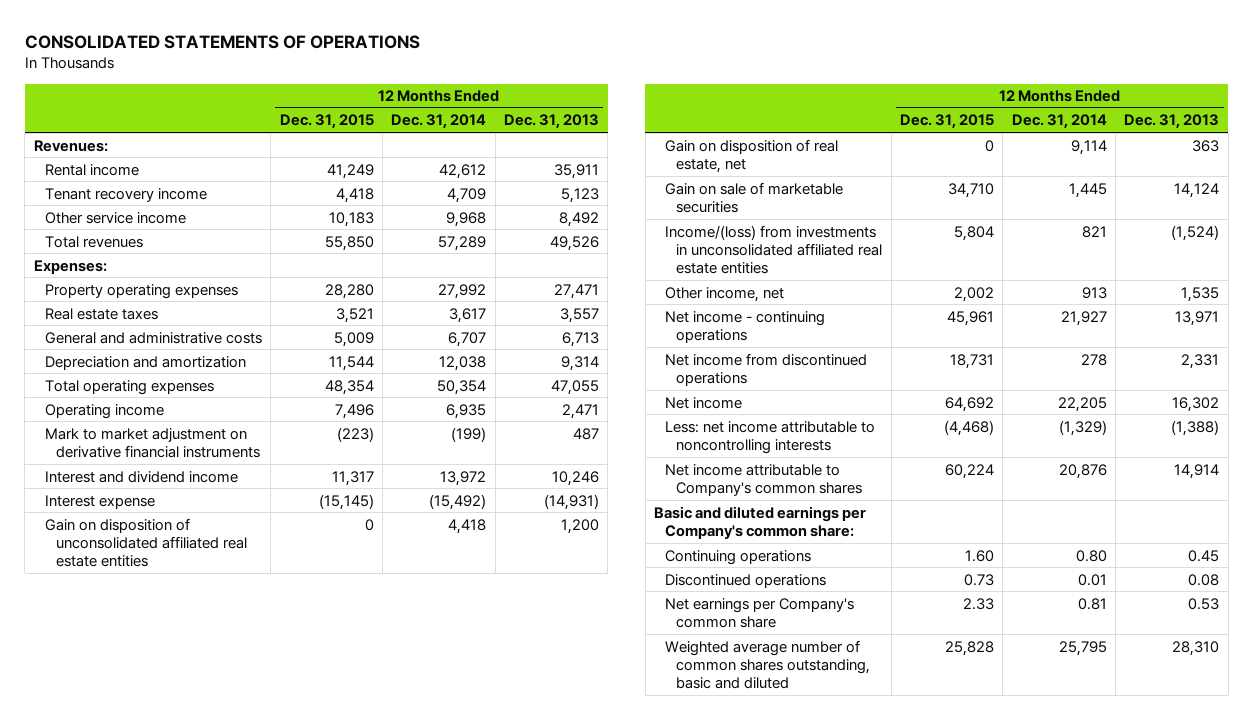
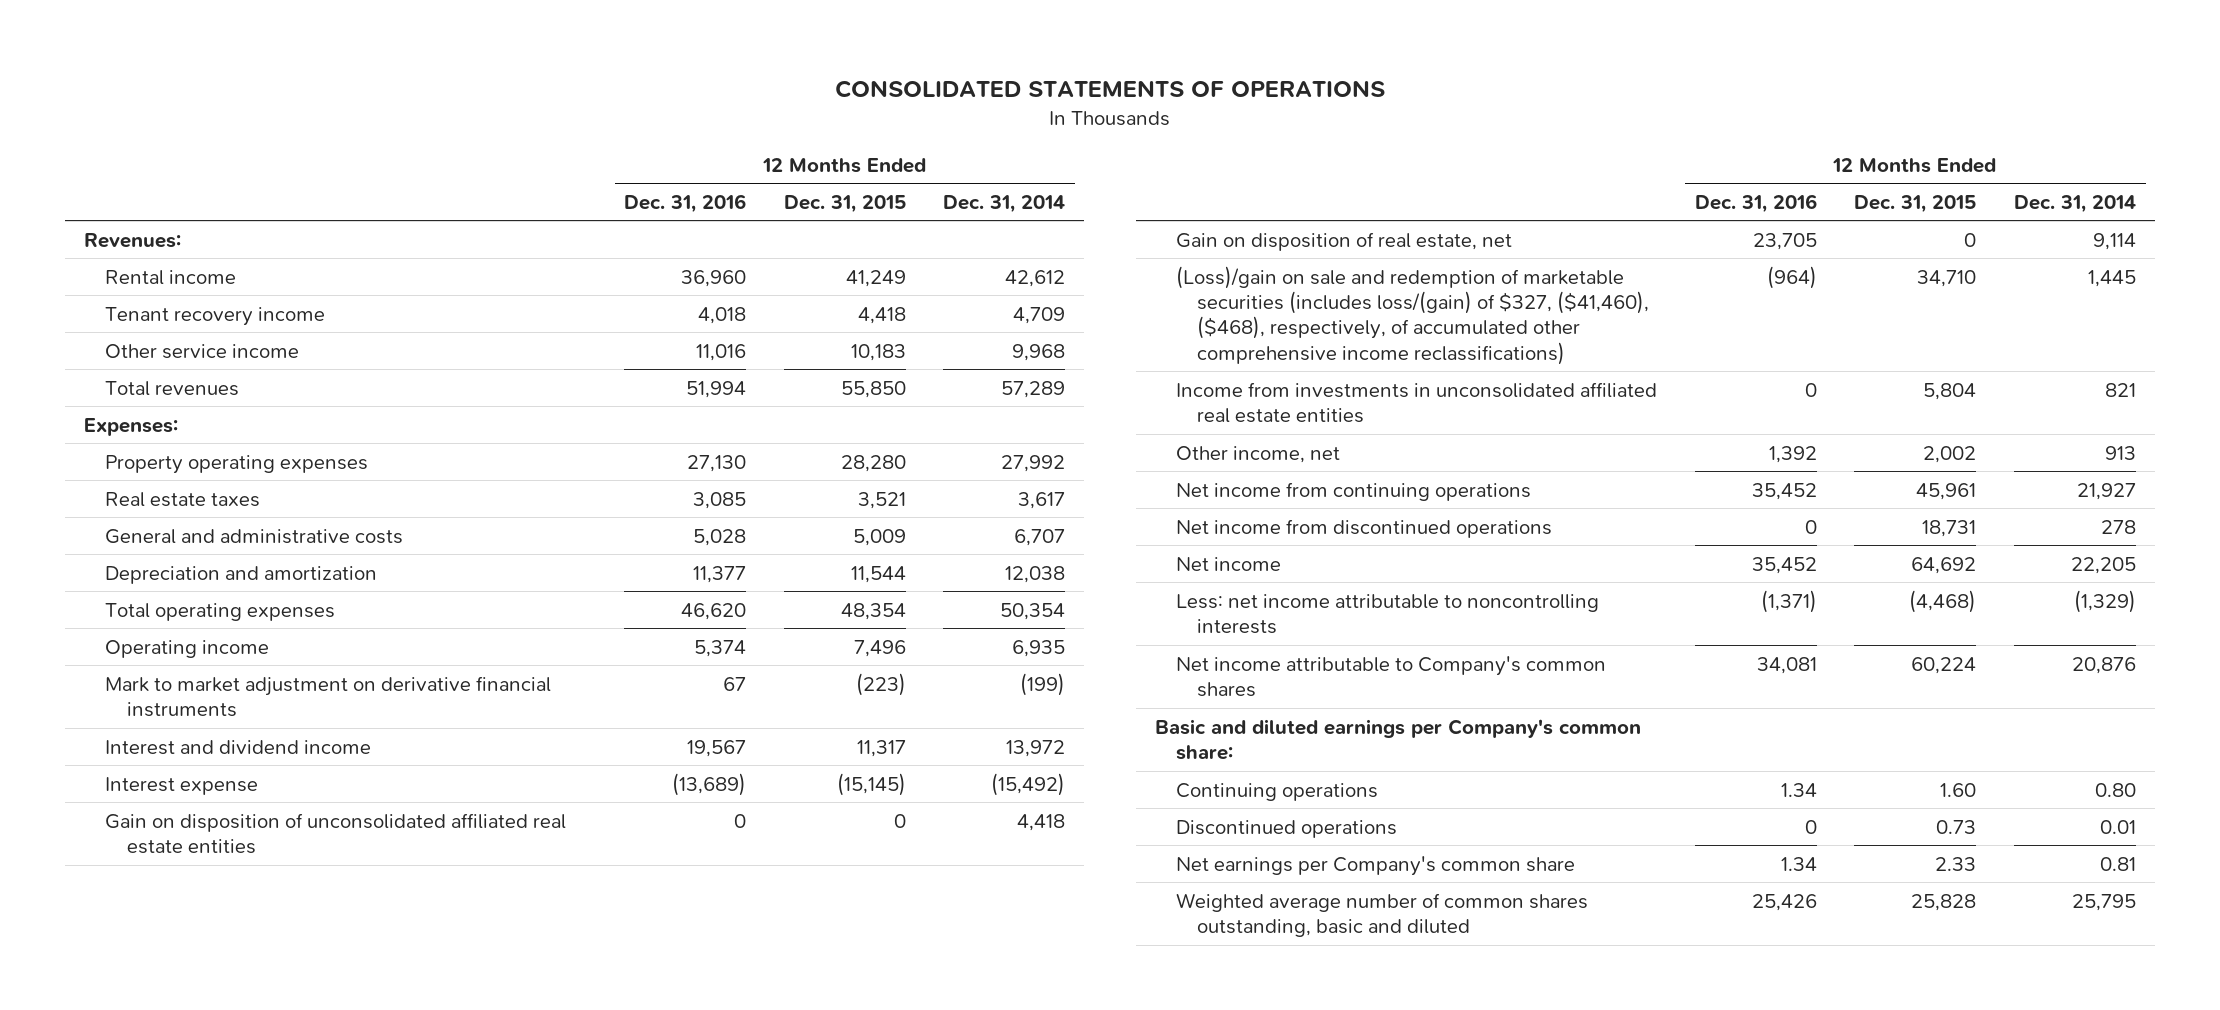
- | 12 Months Ended Dec. 31, 2015 | 12 Months Ended Dec. 31, 2014 | 12 Months Ended Dec. 31, 2013
+ | 12 Months Ended Dec. 31, 2016 | 12 Months Ended Dec. 31, 2015 | 12 Months Ended Dec. 31, 2014
- Gain on sale of marketable securities | 34,710 | 1,445 | 14,124
- Income/(loss) from investments in unconsolidated affiliated real estate entities | 5,804 | 821 | (1,524)
+ (Loss)/gain on sale and redemption of marketable securities (includes loss/(gain) of $327, ($41,460), ($468), respectively, of accumulated other comprehensive income reclassifications) | (964) | 34,710 | 1,445
+ Income from investments in unconsolidated affiliated real estate entities | 0 | 5,804 | 821
- Net income - continuing operations | 45,961 | 21,927 | 13,971
+ Net income from continuing operations | 35,452 | 45,961 | 21,927

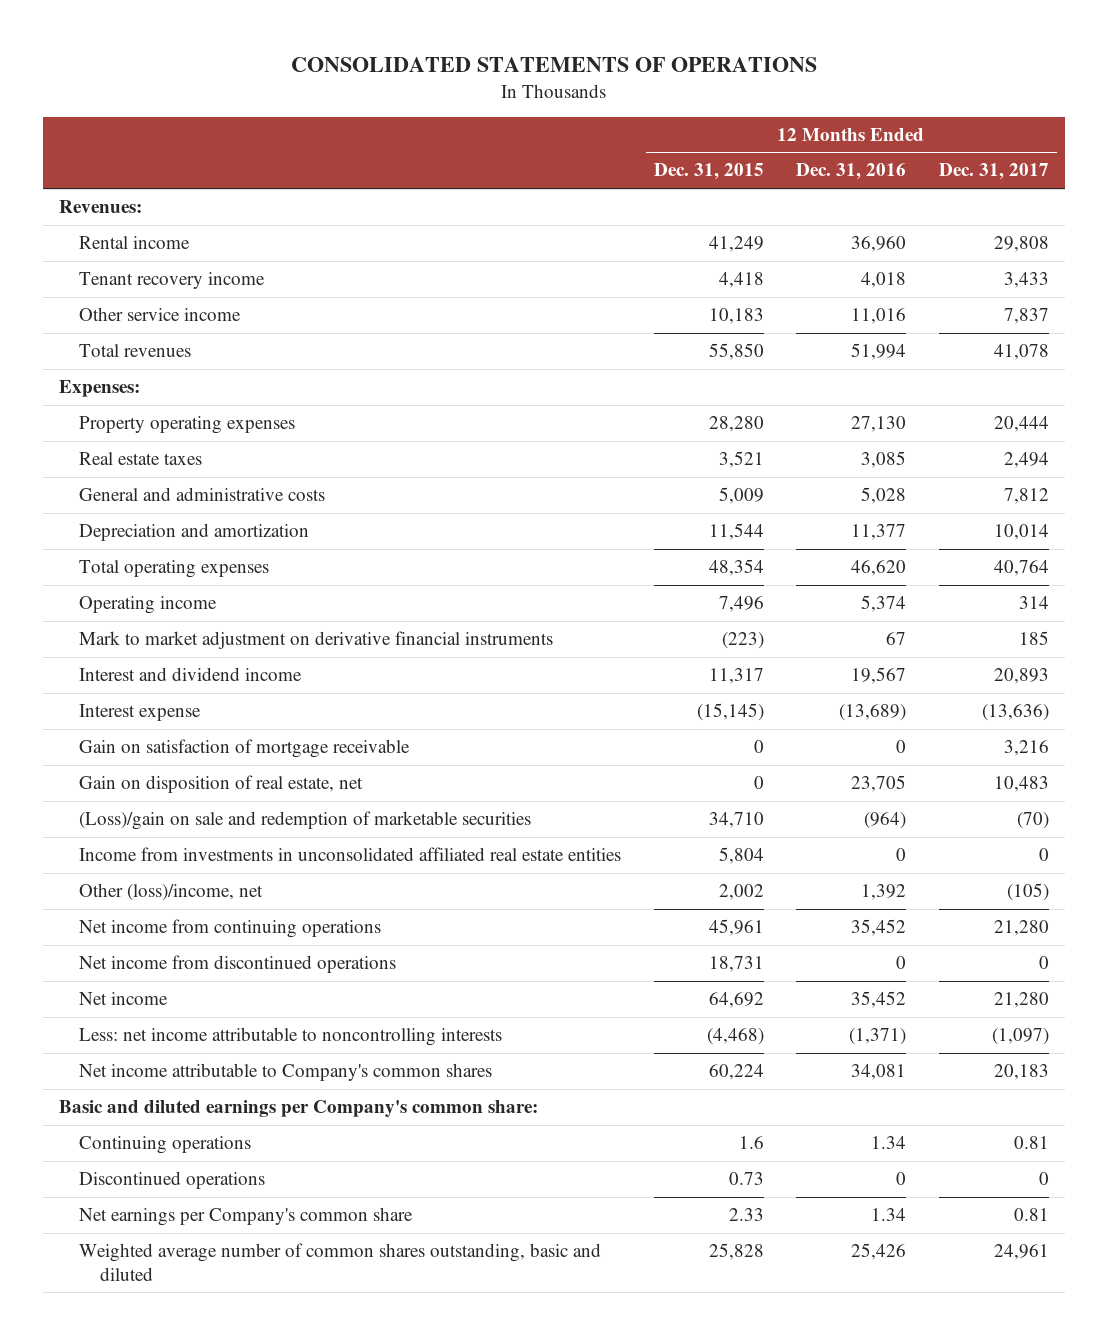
- | 12 Months Ended Dec. 31, 2016 | 12 Months Ended Dec. 31, 2015 | 12 Months Ended Dec. 31, 2014
+ | 12 Months Ended Dec. 31, 2015 | 12 Months Ended Dec. 31, 2016 | 12 Months Ended Dec. 31, 2017
- Gain on disposition of unconsolidated affiliated real estate entities | 0 | 0 | 4,418
+ Gain on satisfaction of mortgage receivable | 0 | 0 | 3,216
- (Loss)/gain on sale and redemption of marketable securities (includes loss/(gain) of $327, ($41,460), ($468), respectively, of accumulated other comprehensive income reclassifications) | (964) | 34,710 | 1,445
+ (Loss)/gain on sale and redemption of marketable securities | 34,710 | (964) | (70)
- Other income, net | 1,392 | 2,002 | 913
+ Other (loss)/income, net | 2,002 | 1,392 | (105)
- Continuing operations | 1.34 | 1.60 | 0.80
+ Continuing operations | 1.6 | 1.34 | 0.81

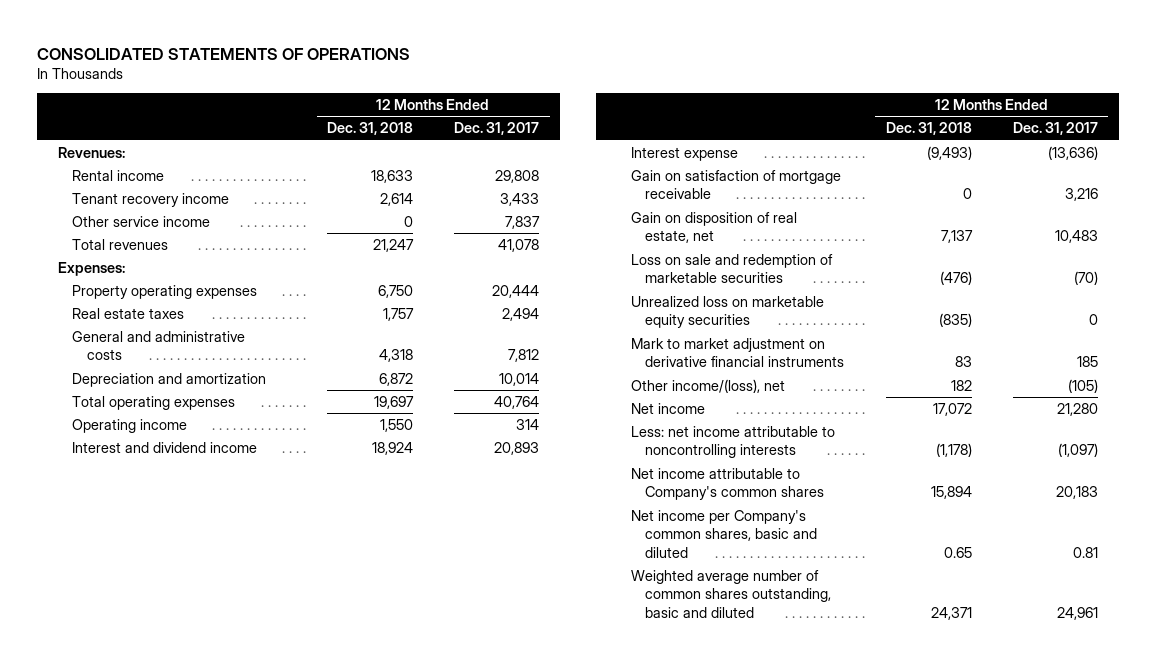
- | 12 Months Ended Dec. 31, 2015 | 12 Months Ended Dec. 31, 2016 | 12 Months Ended Dec. 31, 2017
+ | 12 Months Ended Dec. 31, 2018 | 12 Months Ended Dec. 31, 2017
- (Loss)/gain on sale and redemption of marketable securities | 34,710 | (964) | (70)
- Income from investments in unconsolidated affiliated real estate entities | 5,804 | 0 | 0
- Other (loss)/income, net | 2,002 | 1,392 | (105)
- Net income from continuing operations | 45,961 | 35,452 | 21,280
- Net income from discontinued operations | 18,731 | 0 | 0
+ Loss on sale and redemption of marketable securities | (476) | (70)
+ Unrealized loss on marketable equity securities | (835) | 0
moved down: Mark to market adjustment on derivative financial instruments | 83 | 185
+ Other income/(loss), net | 182 | (105)
- Basic and diluted earnings per Company's common share:
- Continuing operations | 1.6 | 1.34 | 0.81
- Discontinued operations | 0.73 | 0 | 0
- Net earnings per Company's common share | 2.33 | 1.34 | 0.81
+ Net income per Company's common shares, basic and diluted | 0.65 | 0.81

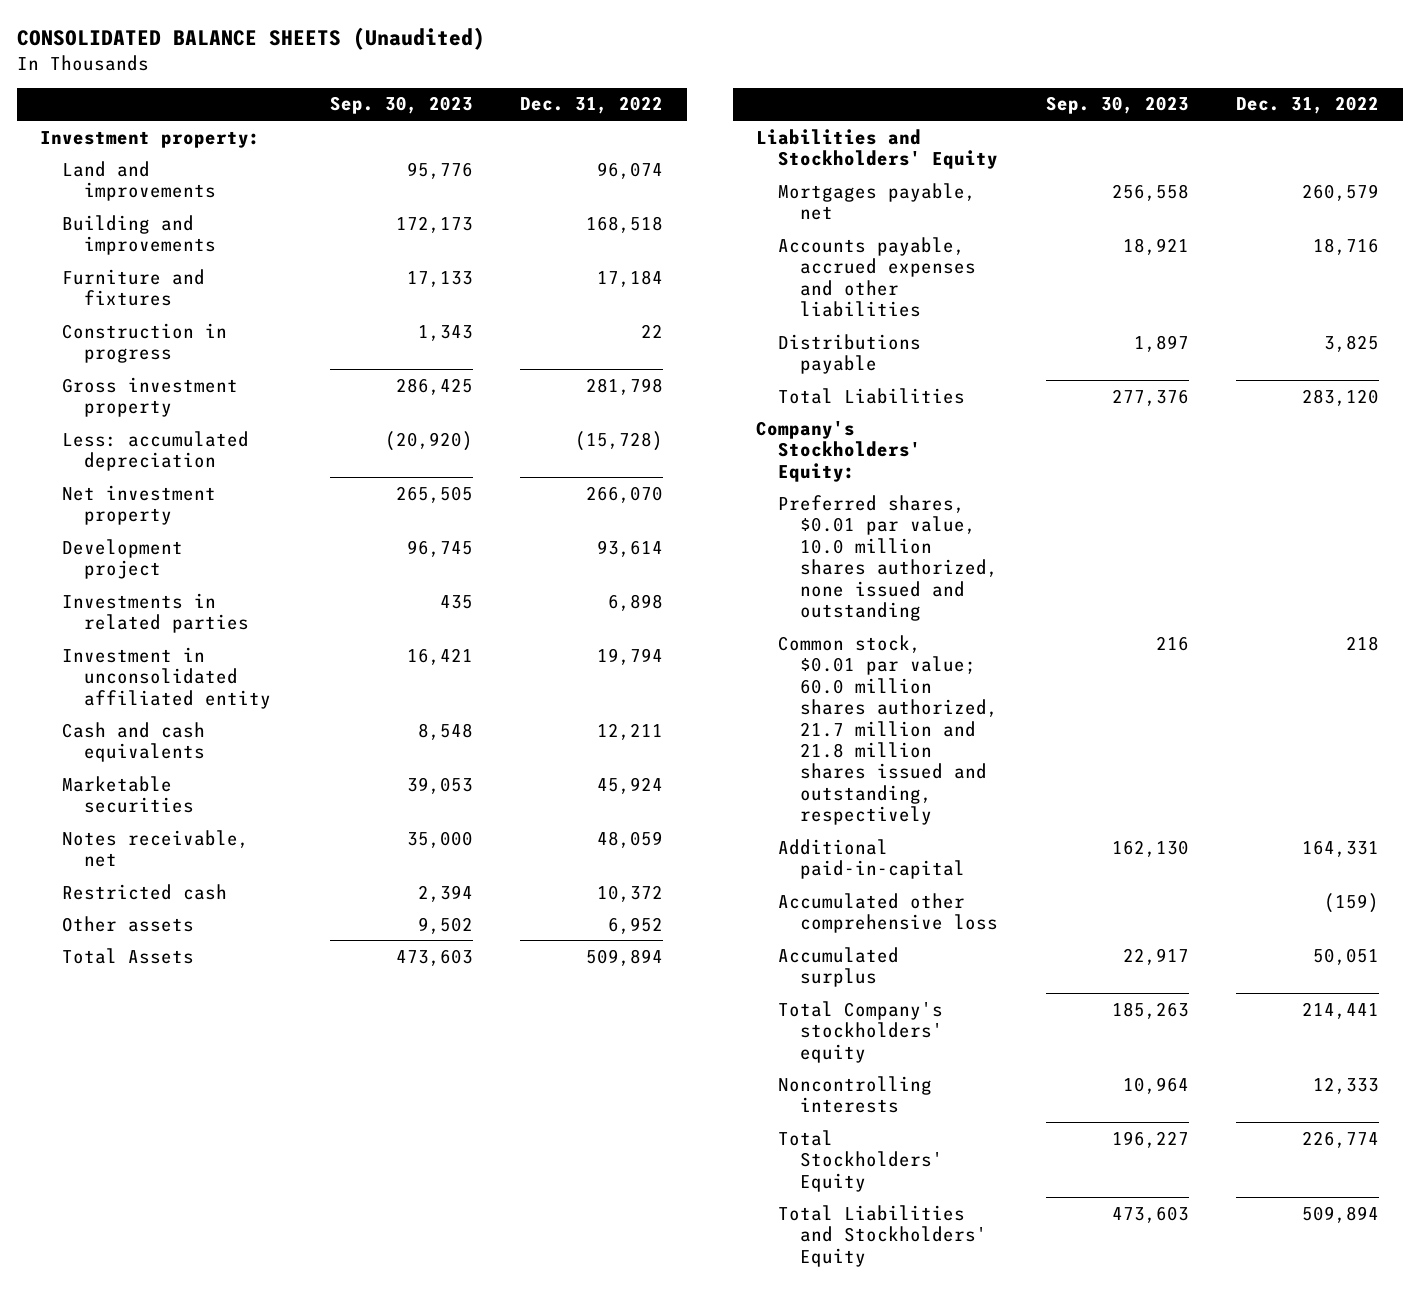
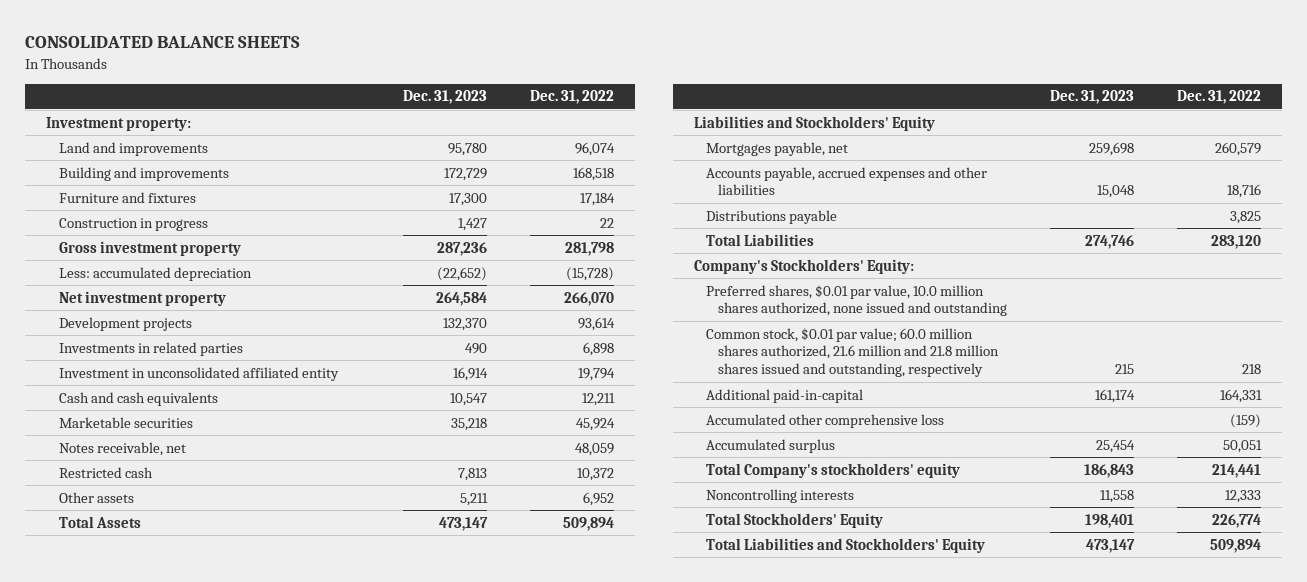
- CONSOLIDATED BALANCE SHEETS (Unaudited)
+ CONSOLIDATED BALANCE SHEETS
- | Sep. 30, 2023 | Dec. 31, 2022
+ | Dec. 31, 2023 | Dec. 31, 2022
- Development project | 96,745 | 93,614
+ Development projects | 132,370 | 93,614
- Common stock, $0.01 par value; 60.0 million shares authorized, 21.7 million and 21.8 million shares issued and outstanding, respectively | 216 | 218
+ Common stock, $0.01 par value; 60.0 million shares authorized, 21.6 million and 21.8 million shares issued and outstanding, respectively | 215 | 218

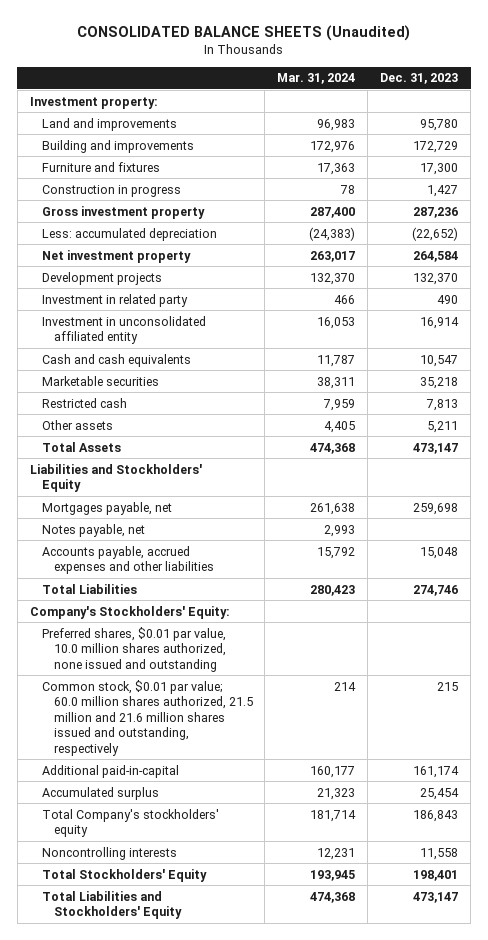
- CONSOLIDATED BALANCE SHEETS
+ CONSOLIDATED BALANCE SHEETS (Unaudited)
- | Dec. 31, 2023 | Dec. 31, 2022
+ | Mar. 31, 2024 | Dec. 31, 2023
- Investments in related parties | 490 | 6,898
+ Investment in related party | 466 | 490
- Notes receivable, net | | 48,059
+ Notes payable, net | 2,993 |
- Distributions payable | | 3,825
- Common stock, $0.01 par value; 60.0 million shares authorized, 21.6 million and 21.8 million shares issued and outstanding, respectively | 215 | 218
+ Common stock, $0.01 par value; 60.0 million shares authorized, 21.5 million and 21.6 million shares issued and outstanding, respectively | 214 | 215
- Accumulated other comprehensive loss | | (159)

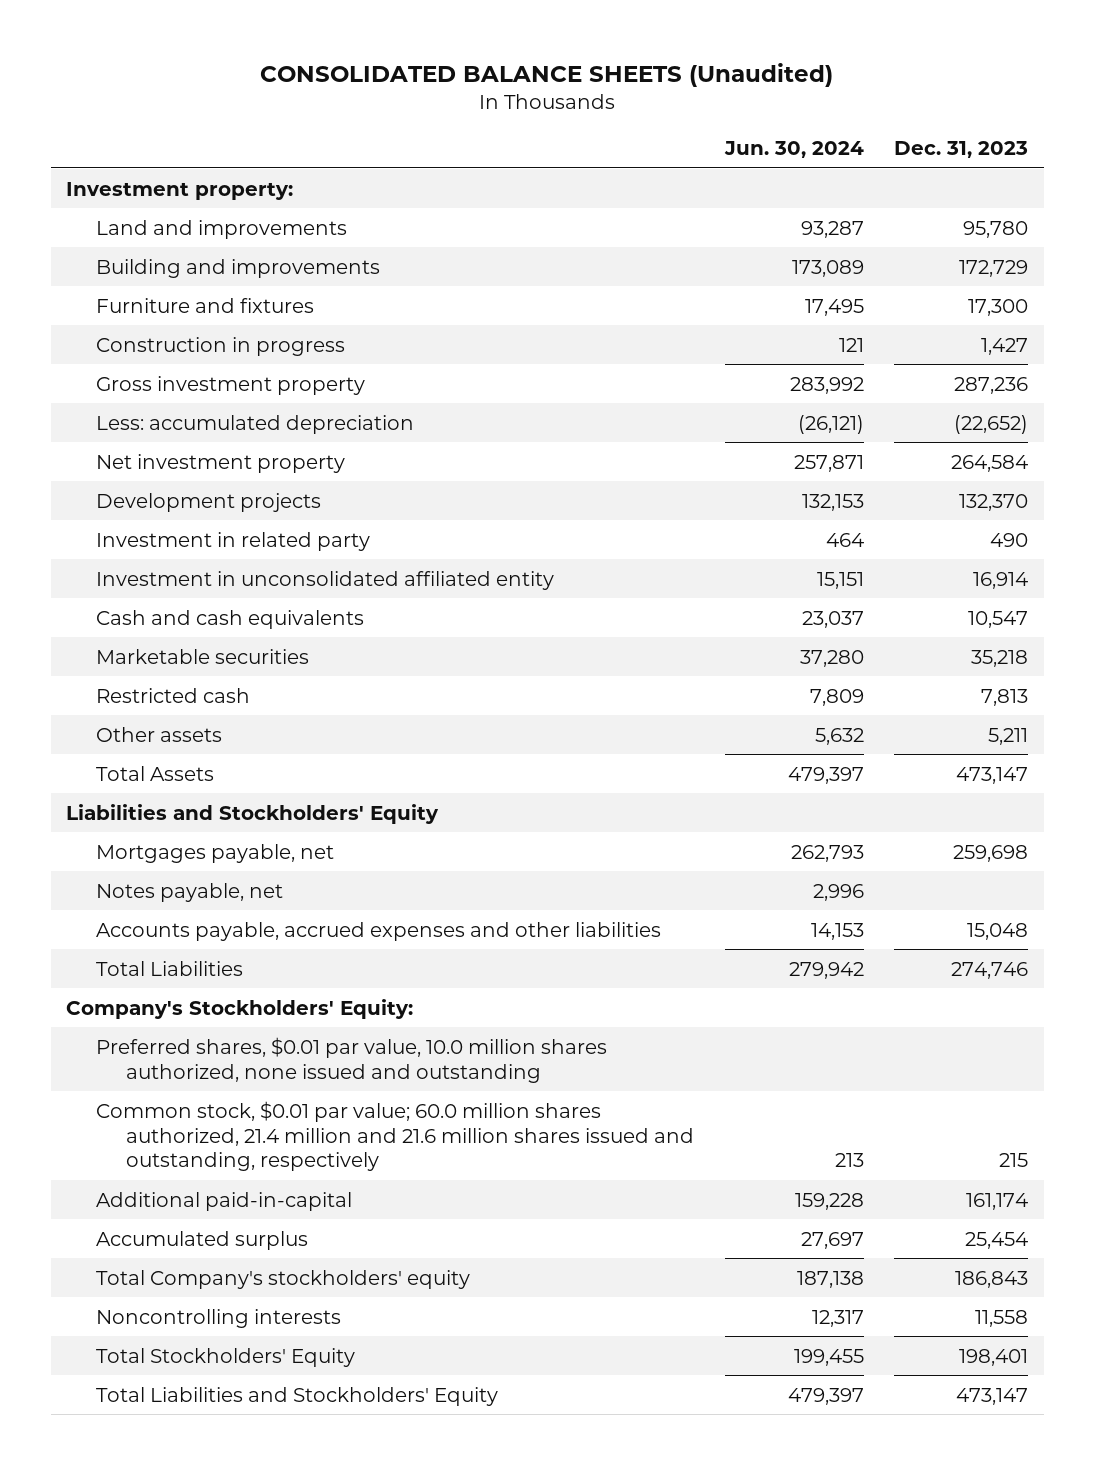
- | Mar. 31, 2024 | Dec. 31, 2023
+ | Jun. 30, 2024 | Dec. 31, 2023
- Common stock, $0.01 par value; 60.0 million shares authorized, 21.5 million and 21.6 million shares issued and outstanding, respectively | 214 | 215
+ Common stock, $0.01 par value; 60.0 million shares authorized, 21.4 million and 21.6 million shares issued and outstanding, respectively | 213 | 215

